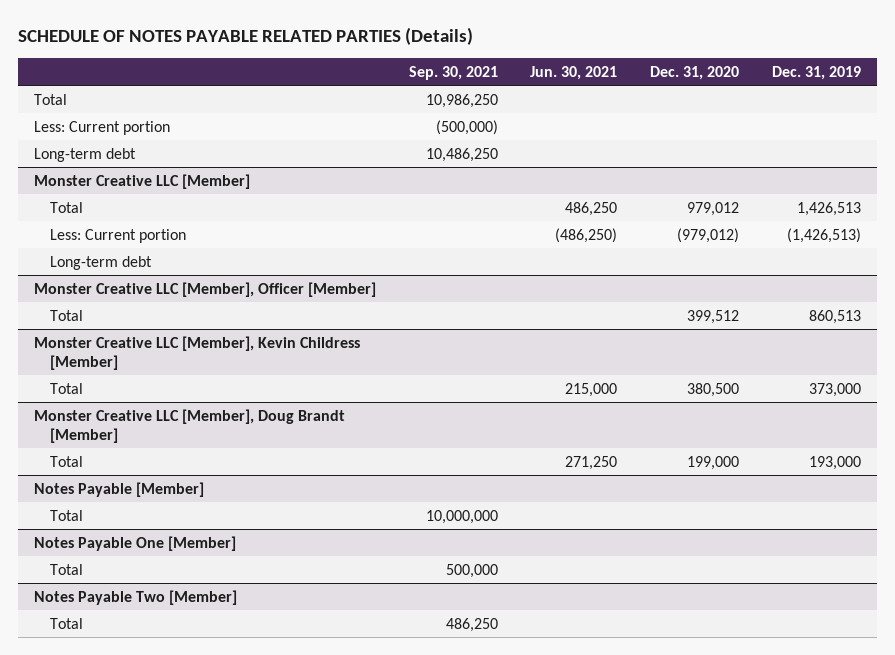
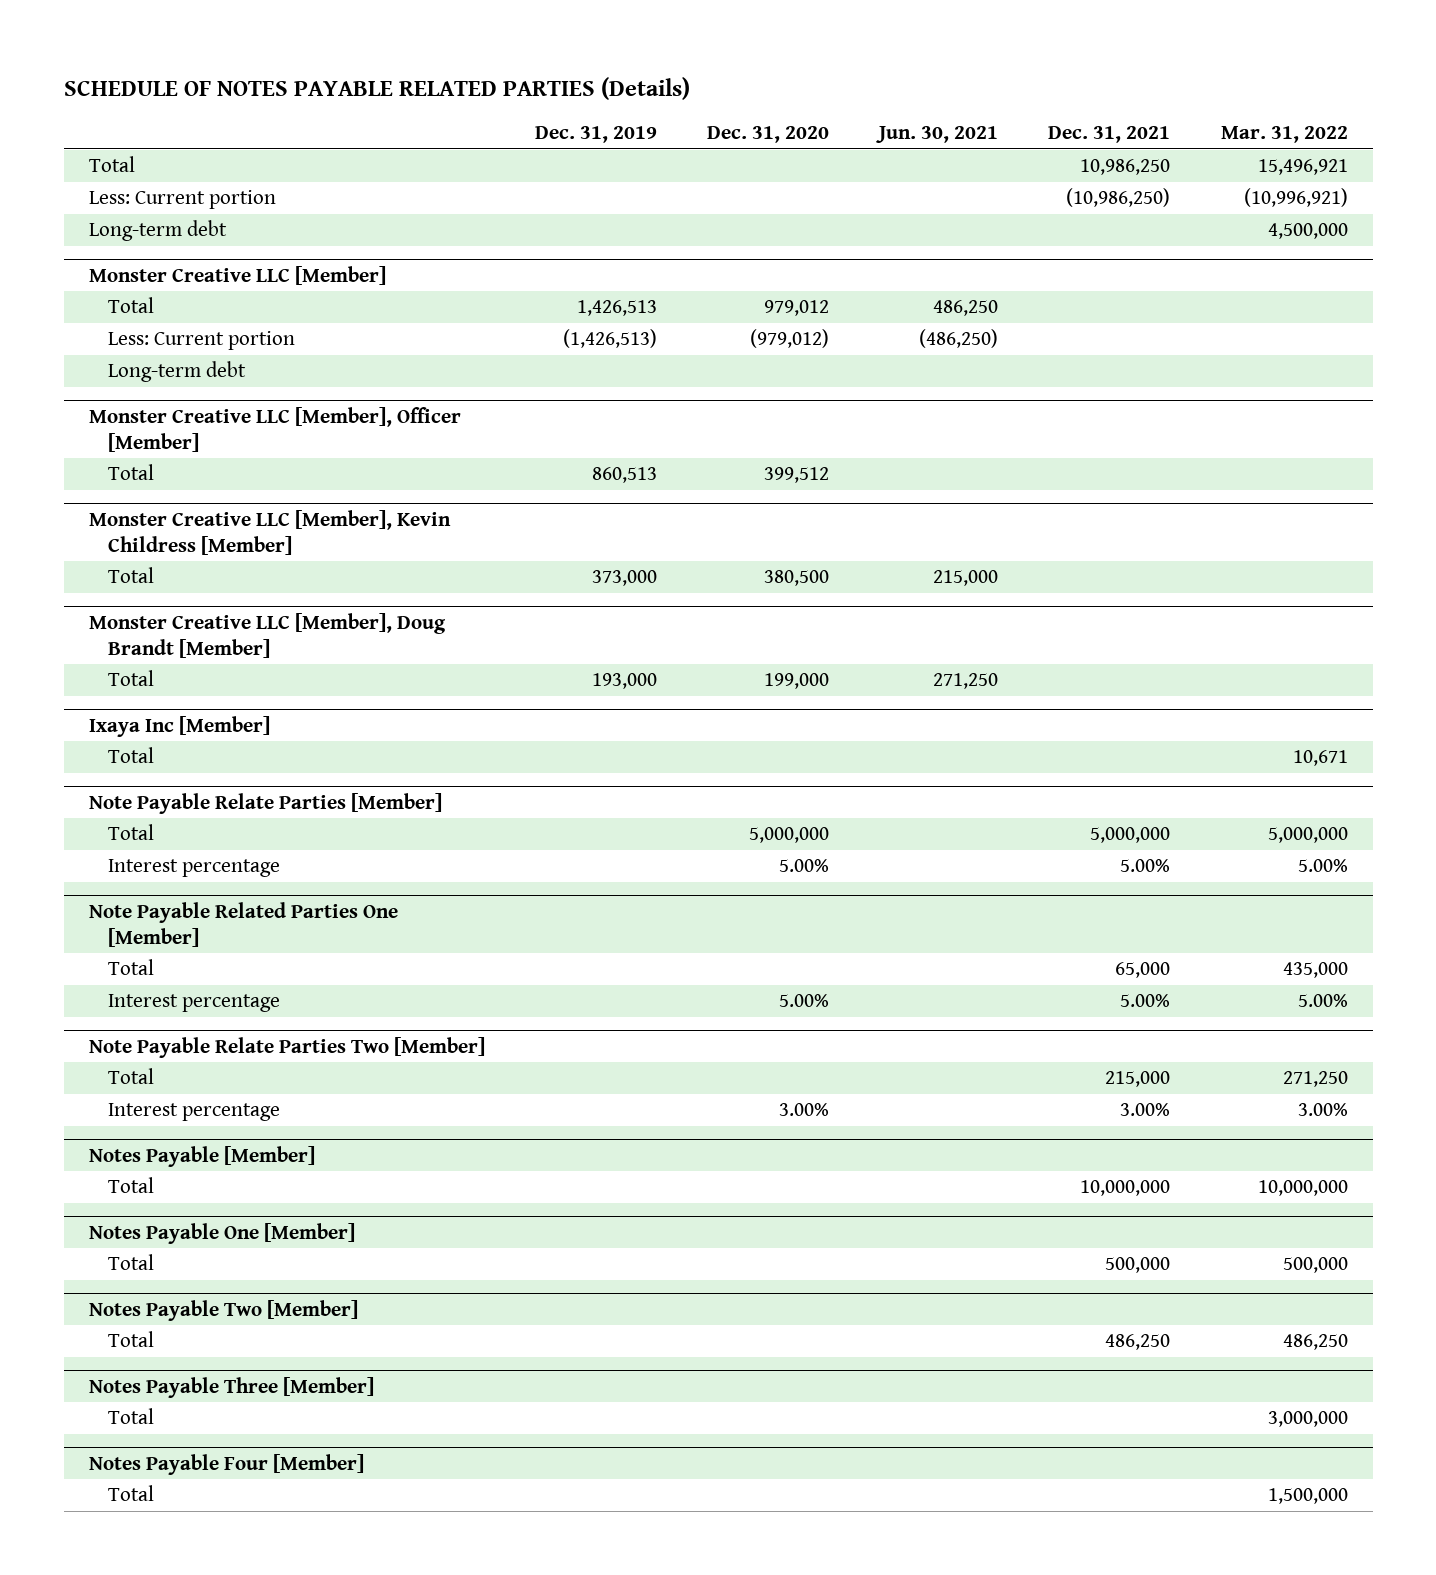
- | Sep. 30, 2021 | Jun. 30, 2021 | Dec. 31, 2020 | Dec. 31, 2019
+ | Dec. 31, 2019 | Dec. 31, 2020 | Jun. 30, 2021 | Dec. 31, 2021 | Mar. 31, 2022
+ Ixaya Inc [Member]
+ Total | | | | | 10,671
+ Note Payable Relate Parties [Member]
+ Total | | 5,000,000 | | 5,000,000 | 5,000,000
+ Interest percentage | | 5.00% | | 5.00% | 5.00%
+ Note Payable Related Parties One [Member]
+ Total | | | | 65,000 | 435,000
+ Interest percentage | | 5.00% | | 5.00% | 5.00%
+ Note Payable Relate Parties Two [Member]
+ Total | | | | 215,000 | 271,250
+ Interest percentage | | 3.00% | | 3.00% | 3.00%
+ Notes Payable Three [Member]
+ Total | | | | | 3,000,000
+ Notes Payable Four [Member]
+ Total | | | | | 1,500,000

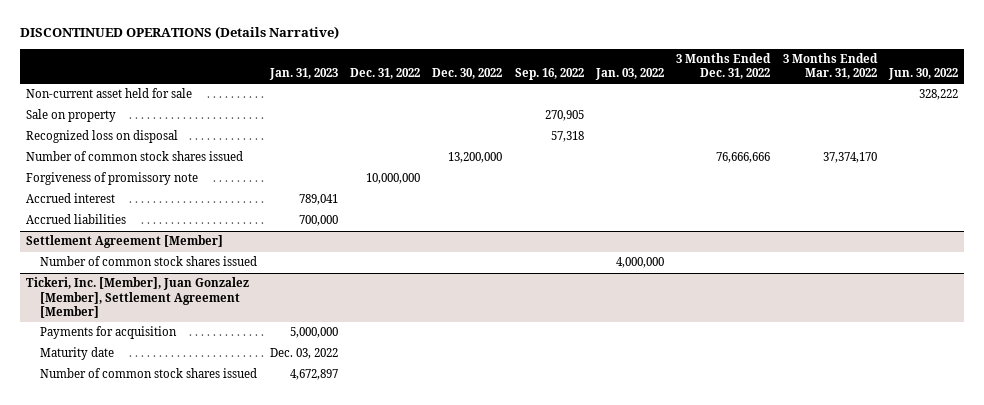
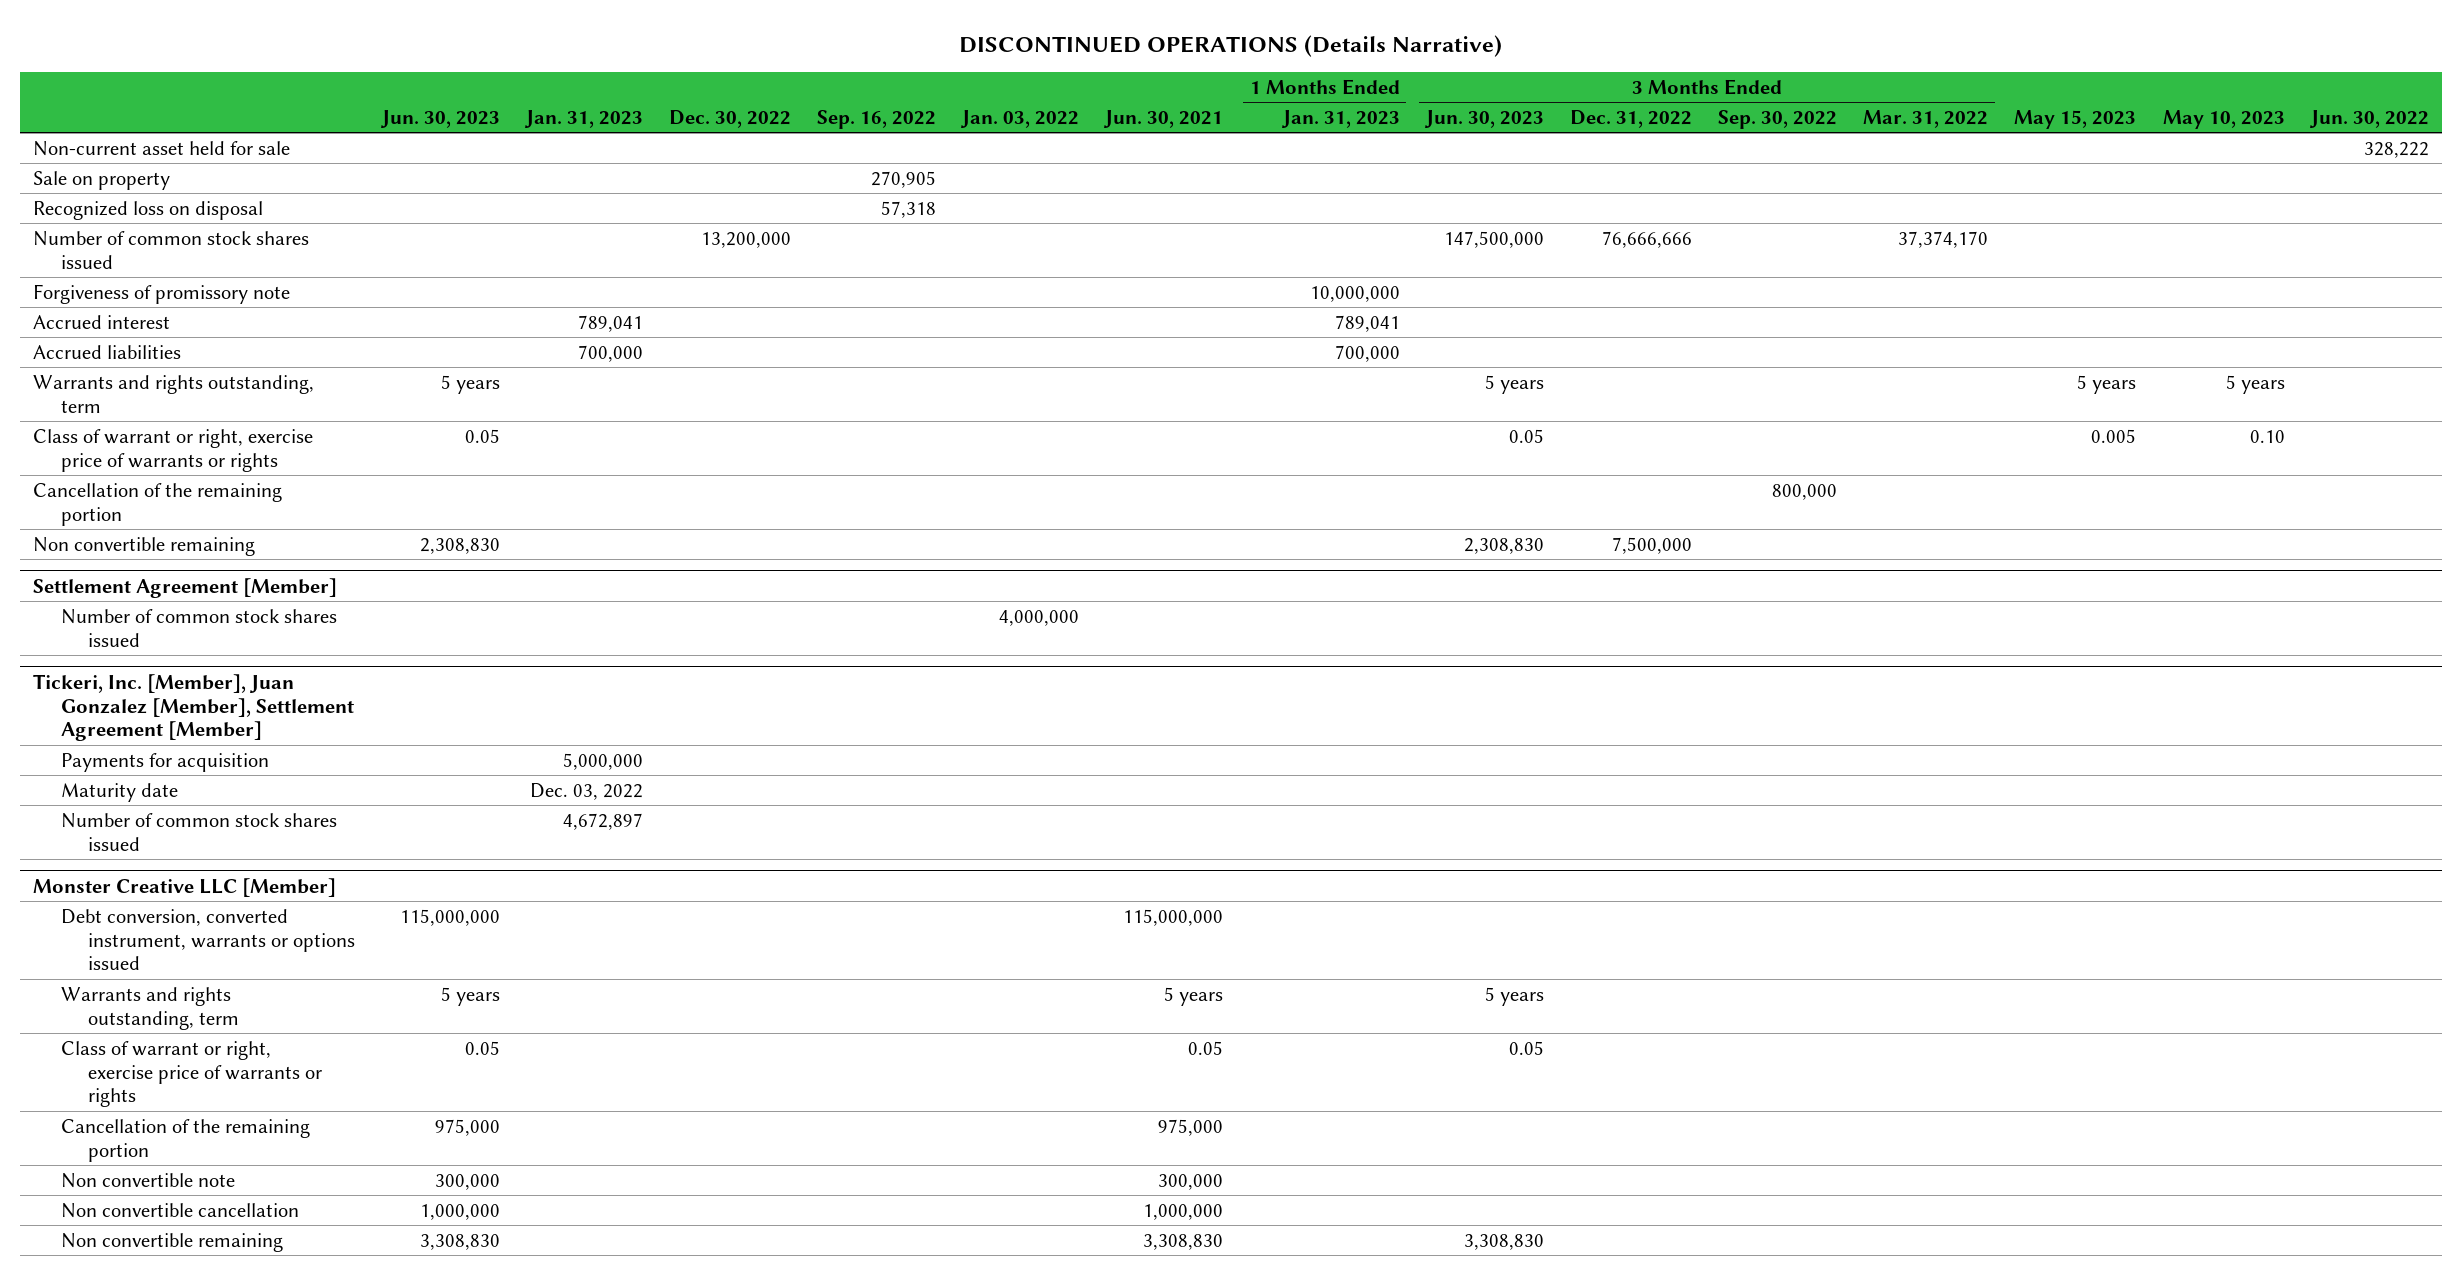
- | Jan. 31, 2023 | Dec. 31, 2022 | Dec. 30, 2022 | Sep. 16, 2022 | Jan. 03, 2022 | 3 Months Ended Dec. 31, 2022 | 3 Months Ended Mar. 31, 2022 | Jun. 30, 2022
+ | Jun. 30, 2023 | Jan. 31, 2023 | Dec. 30, 2022 | Sep. 16, 2022 | Jan. 03, 2022 | Jun. 30, 2021 | 1 Months Ended Jan. 31, 2023 | 3 Months Ended Jun. 30, 2023 | 3 Months Ended Dec. 31, 2022 | 3 Months Ended Sep. 30, 2022 | 3 Months Ended Mar. 31, 2022 | May 15, 2023 | May 10, 2023 | Jun. 30, 2022
+ Warrants and rights outstanding, term | 5 years | | | | | | | 5 years | | | | 5 years | 5 years |
+ Class of warrant or right, exercise price of warrants or rights | 0.05 | | | | | | | 0.05 | | | | 0.005 | 0.10 |
+ Cancellation of the remaining portion | | | | | | | | | | 800,000 | | | |
+ Non convertible remaining | 2,308,830 | | | | | | | 2,308,830 | 7,500,000 | | | | |
+ Monster Creative LLC [Member]
+ Debt conversion, converted instrument, warrants or options issued | 115,000,000 | | | | | 115,000,000 | | | | | | | |
+ Warrants and rights outstanding, term | 5 years | | | | | 5 years | | 5 years | | | | | |
+ Class of warrant or right, exercise price of warrants or rights | 0.05 | | | | | 0.05 | | 0.05 | | | | | |
+ Cancellation of the remaining portion | 975,000 | | | | | 975,000 | | | | | | | |
+ Non convertible note | 300,000 | | | | | 300,000 | | | | | | | |
+ Non convertible cancellation | 1,000,000 | | | | | 1,000,000 | | | | | | | |
+ Non convertible remaining | 3,308,830 | | | | | 3,308,830 | | 3,308,830 | | | | | |

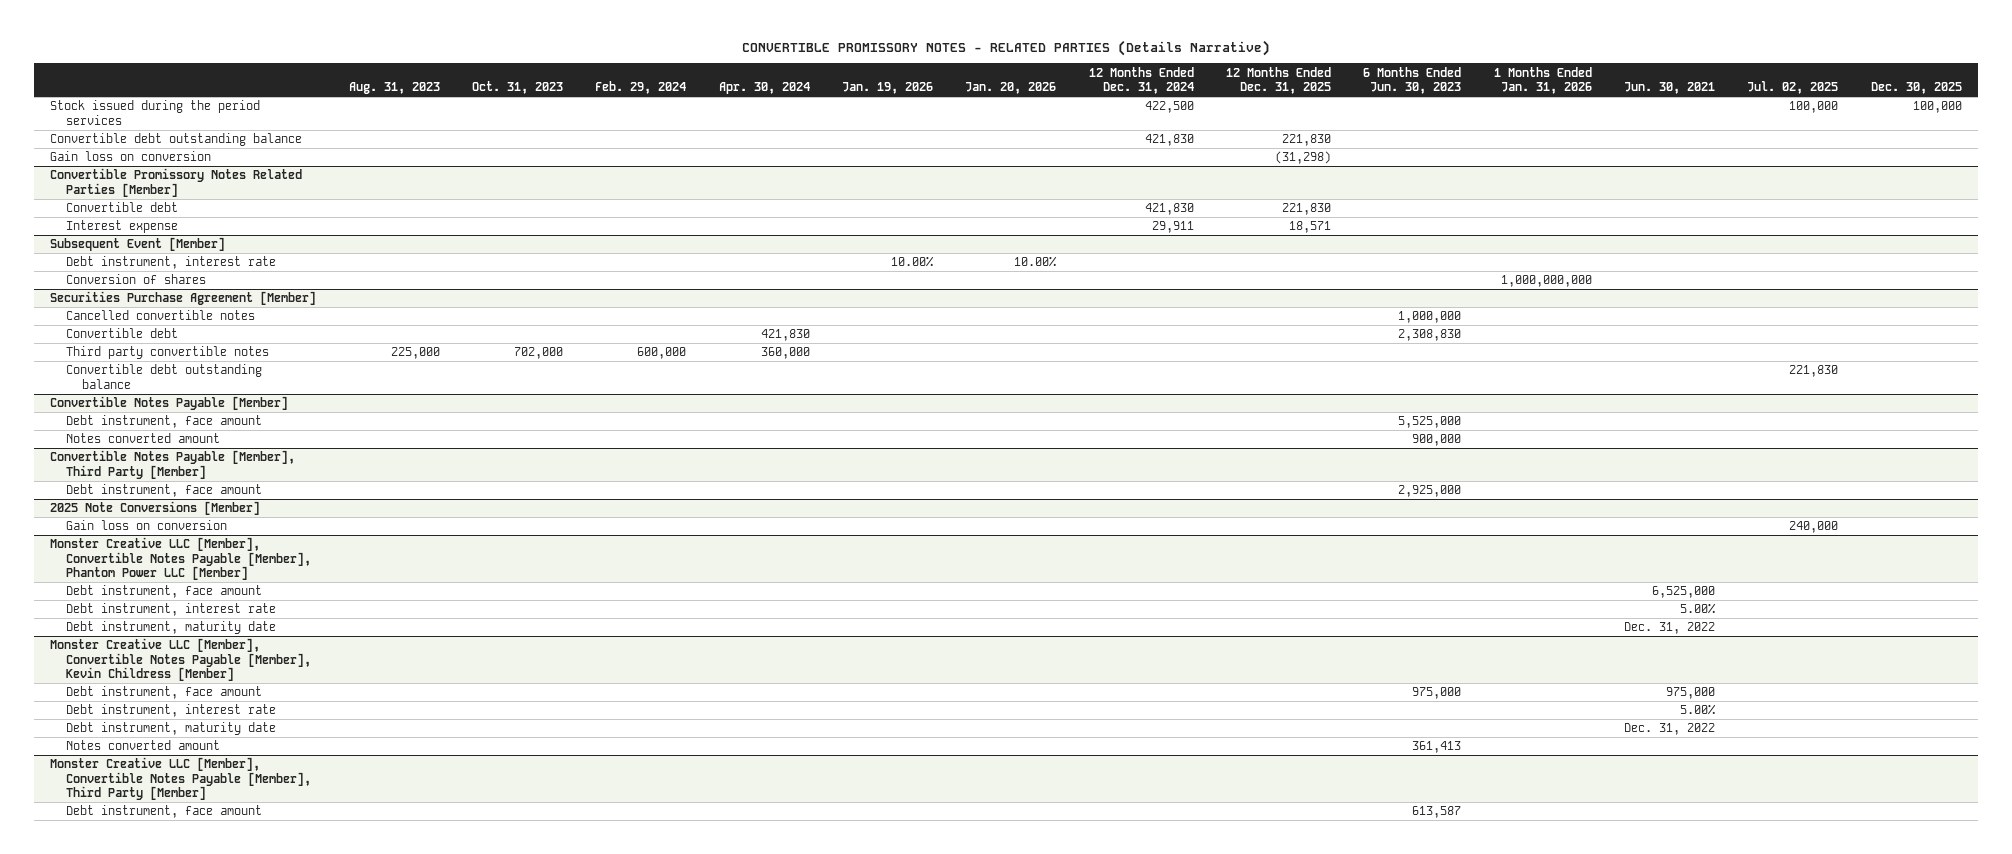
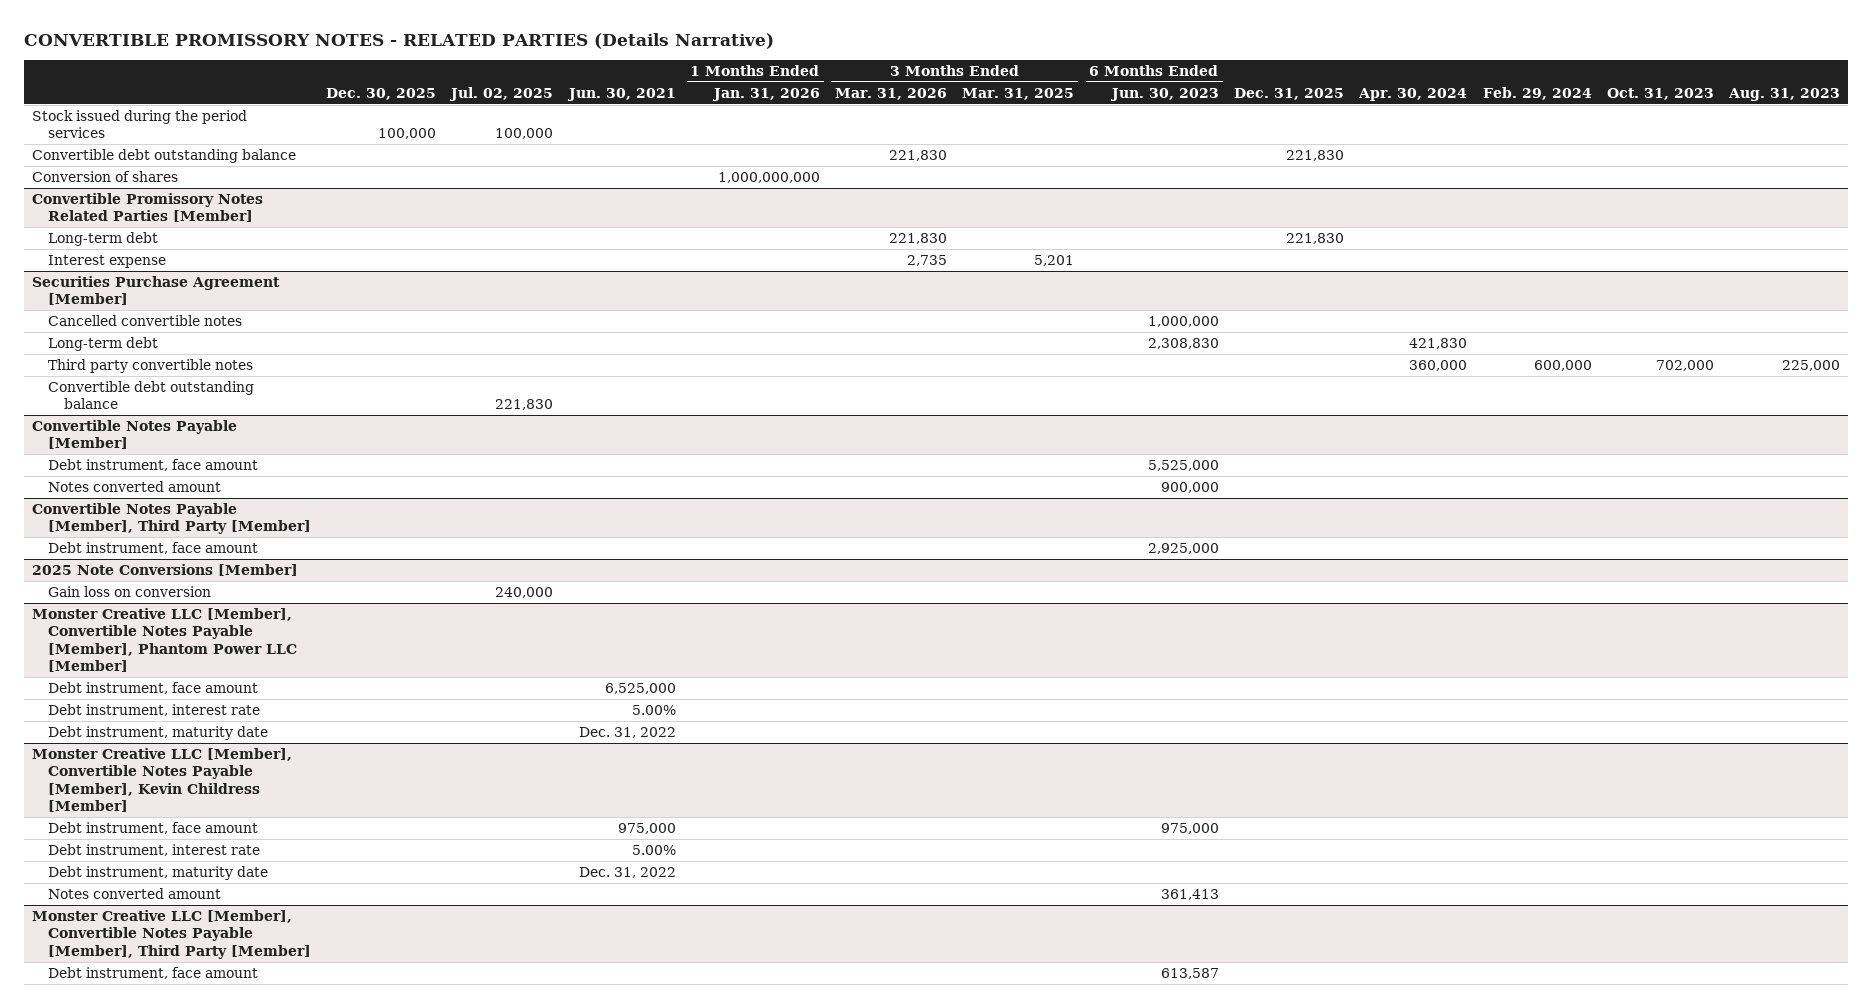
- | Aug. 31, 2023 | Oct. 31, 2023 | Feb. 29, 2024 | Apr. 30, 2024 | Jan. 19, 2026 | Jan. 20, 2026 | 12 Months Ended Dec. 31, 2024 | 12 Months Ended Dec. 31, 2025 | 6 Months Ended Jun. 30, 2023 | 1 Months Ended Jan. 31, 2026 | Jun. 30, 2021 | Jul. 02, 2025 | Dec. 30, 2025
+ | Dec. 30, 2025 | Jul. 02, 2025 | Jun. 30, 2021 | 1 Months Ended Jan. 31, 2026 | 3 Months Ended Mar. 31, 2026 | 3 Months Ended Mar. 31, 2025 | 6 Months Ended Jun. 30, 2023 | Dec. 31, 2025 | Apr. 30, 2024 | Feb. 29, 2024 | Oct. 31, 2023 | Aug. 31, 2023
- Gain loss on conversion | | | | | | | | (31,298) | | | | |
+ Conversion of shares | | | | 1,000,000,000 | | | | | | | |
@ Convertible Promissory Notes Related Parties [Member]
- Convertible debt | | | | | | | 421,830 | 221,830 | | | | |
+ Long-term debt | | | | | 221,830 | | | 221,830 | | | |
- Subsequent Event [Member]
- Debt instrument, interest rate | | | | | 10.00% | 10.00% | | | | | | |
- Conversion of shares | | | | | | | | | | 1,000,000,000 | | |
@ Securities Purchase Agreement [Member]
- Convertible debt | | | | 421,830 | | | | | 2,308,830 | | | |
+ Long-term debt | | | | | | | 2,308,830 | | 421,830 | | |

